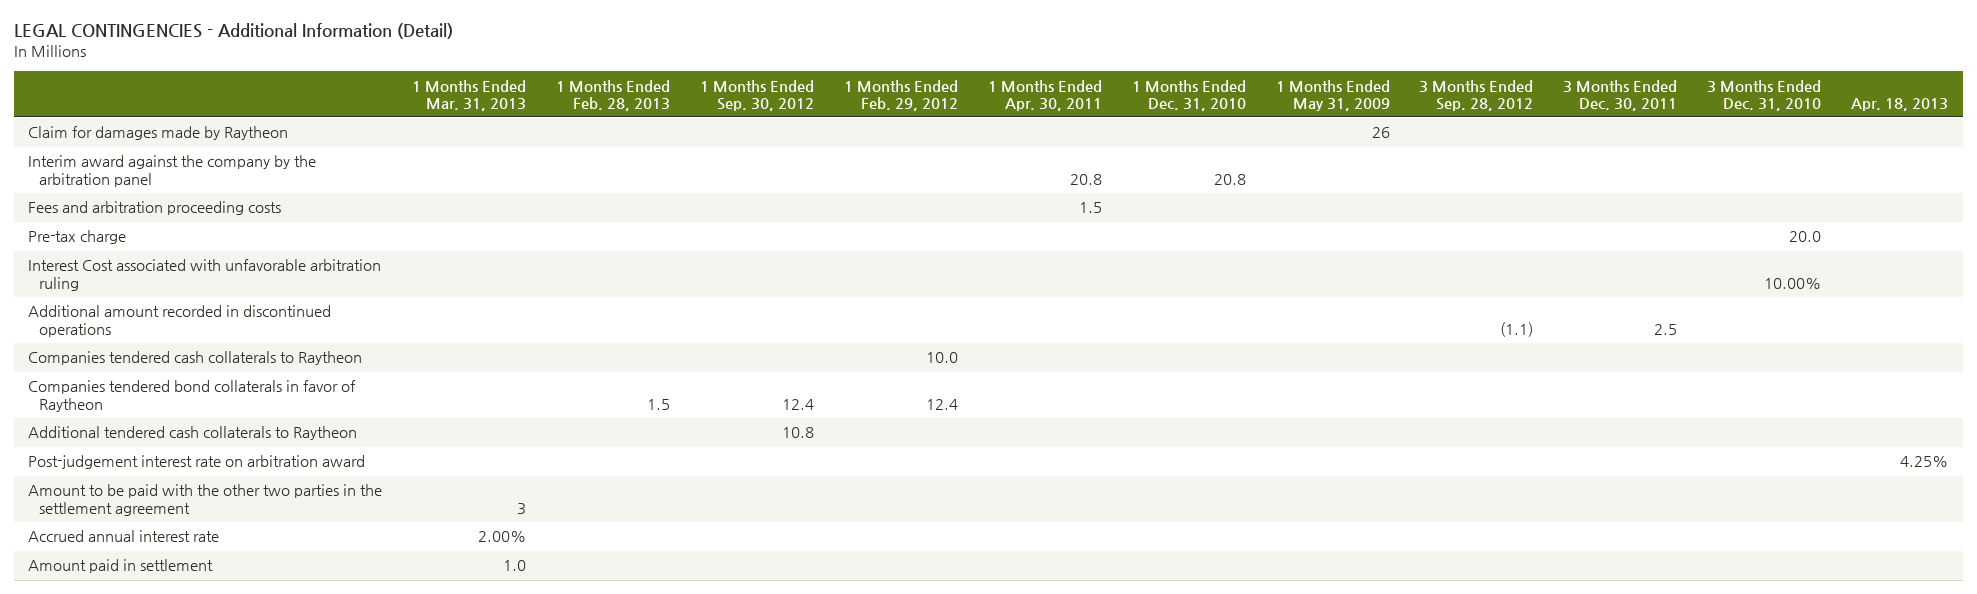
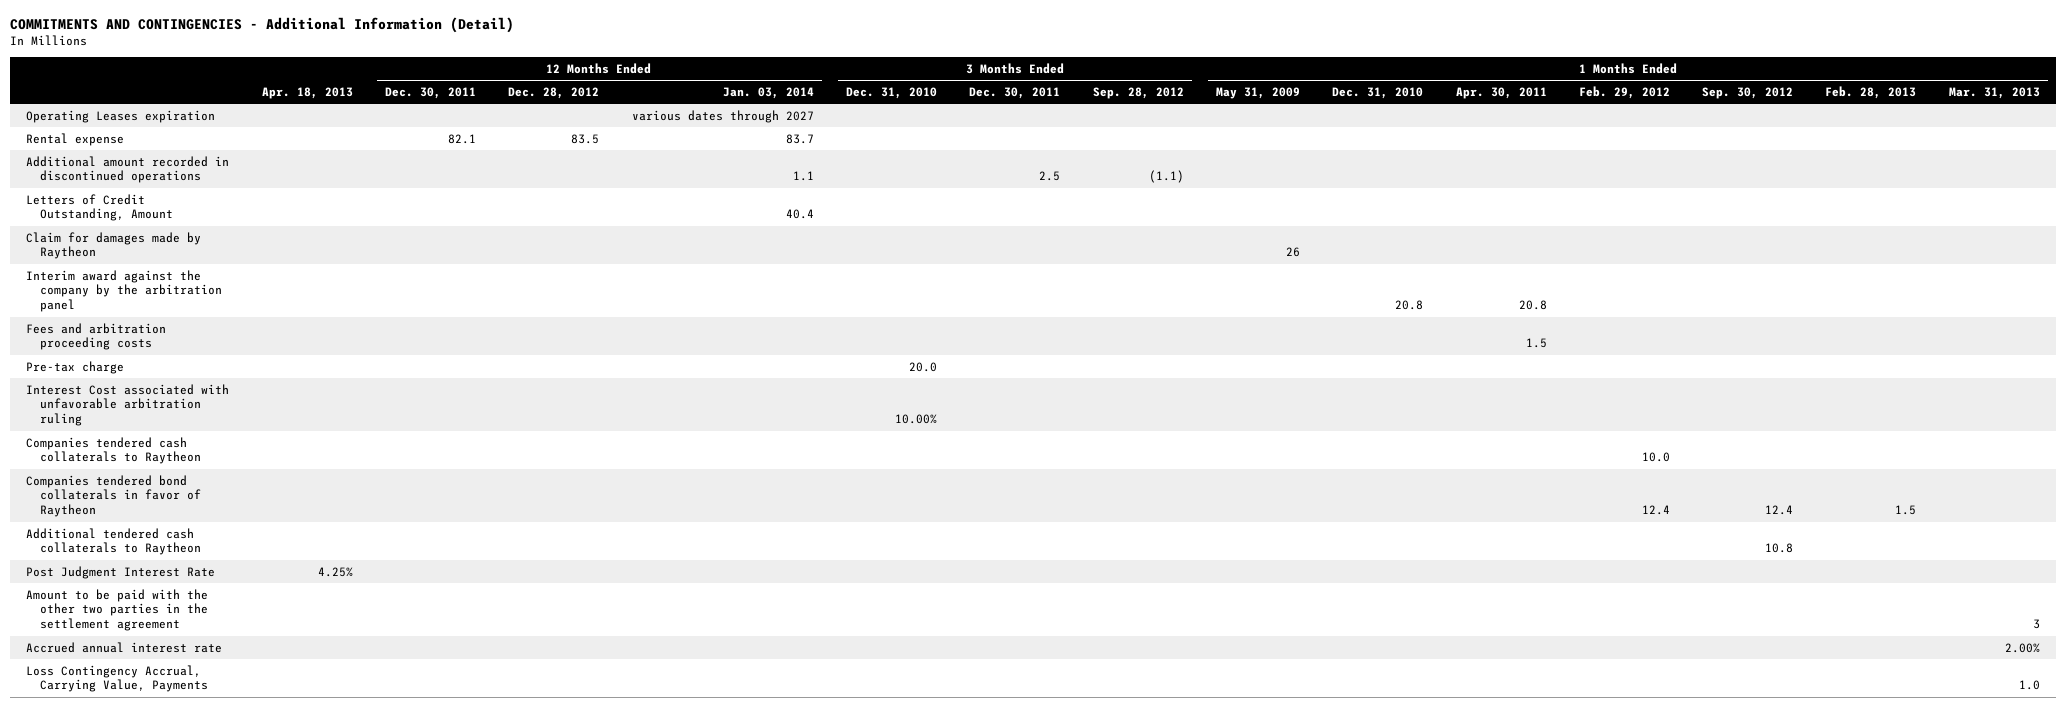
- LEGAL CONTINGENCIES - Additional Information (Detail)
+ COMMITMENTS AND CONTINGENCIES - Additional Information (Detail)
- | 1 Months Ended Mar. 31, 2013 | 1 Months Ended Feb. 28, 2013 | 1 Months Ended Sep. 30, 2012 | 1 Months Ended Feb. 29, 2012 | 1 Months Ended Apr. 30, 2011 | 1 Months Ended Dec. 31, 2010 | 1 Months Ended May 31, 2009 | 3 Months Ended Sep. 28, 2012 | 3 Months Ended Dec. 30, 2011 | 3 Months Ended Dec. 31, 2010 | Apr. 18, 2013
+ | Apr. 18, 2013 | 12 Months Ended Dec. 30, 2011 | 12 Months Ended Dec. 28, 2012 | 12 Months Ended Jan. 03, 2014 | 3 Months Ended Dec. 31, 2010 | 3 Months Ended Dec. 30, 2011 | 3 Months Ended Sep. 28, 2012 | 1 Months Ended May 31, 2009 | 1 Months Ended Dec. 31, 2010 | 1 Months Ended Apr. 30, 2011 | 1 Months Ended Feb. 29, 2012 | 1 Months Ended Sep. 30, 2012 | 1 Months Ended Feb. 28, 2013 | 1 Months Ended Mar. 31, 2013
+ Operating Leases expiration | | | | various dates through 2027 | | | | | | | | | |
+ Rental expense | | 82.1 | 83.5 | 83.7 | | | | | | | | | |
moved up: Additional amount recorded in discontinued operations | | | | 1.1 | | 2.5 | (1.1) | | | | | | |
+ Letters of Credit Outstanding, Amount | | | | 40.4 | | | | | | | | | |
- Post-judgement interest rate on arbitration award | | | | | | | | | | | 4.25%
+ Post Judgment Interest Rate | 4.25% | | | | | | | | | | | | |
- Amount paid in settlement | 1.0 | | | | | | | | | |
+ Loss Contingency Accrual, Carrying Value, Payments | | | | | | | | | | | | | | 1.0

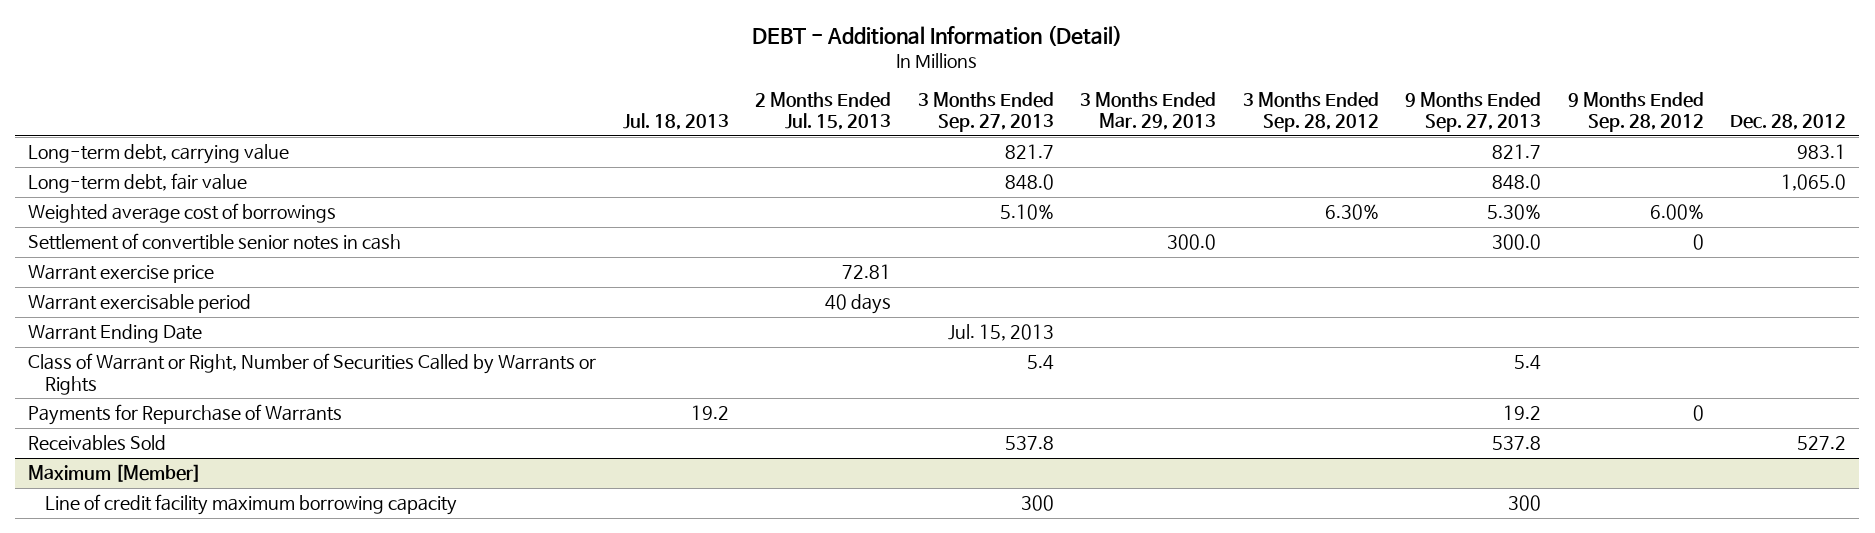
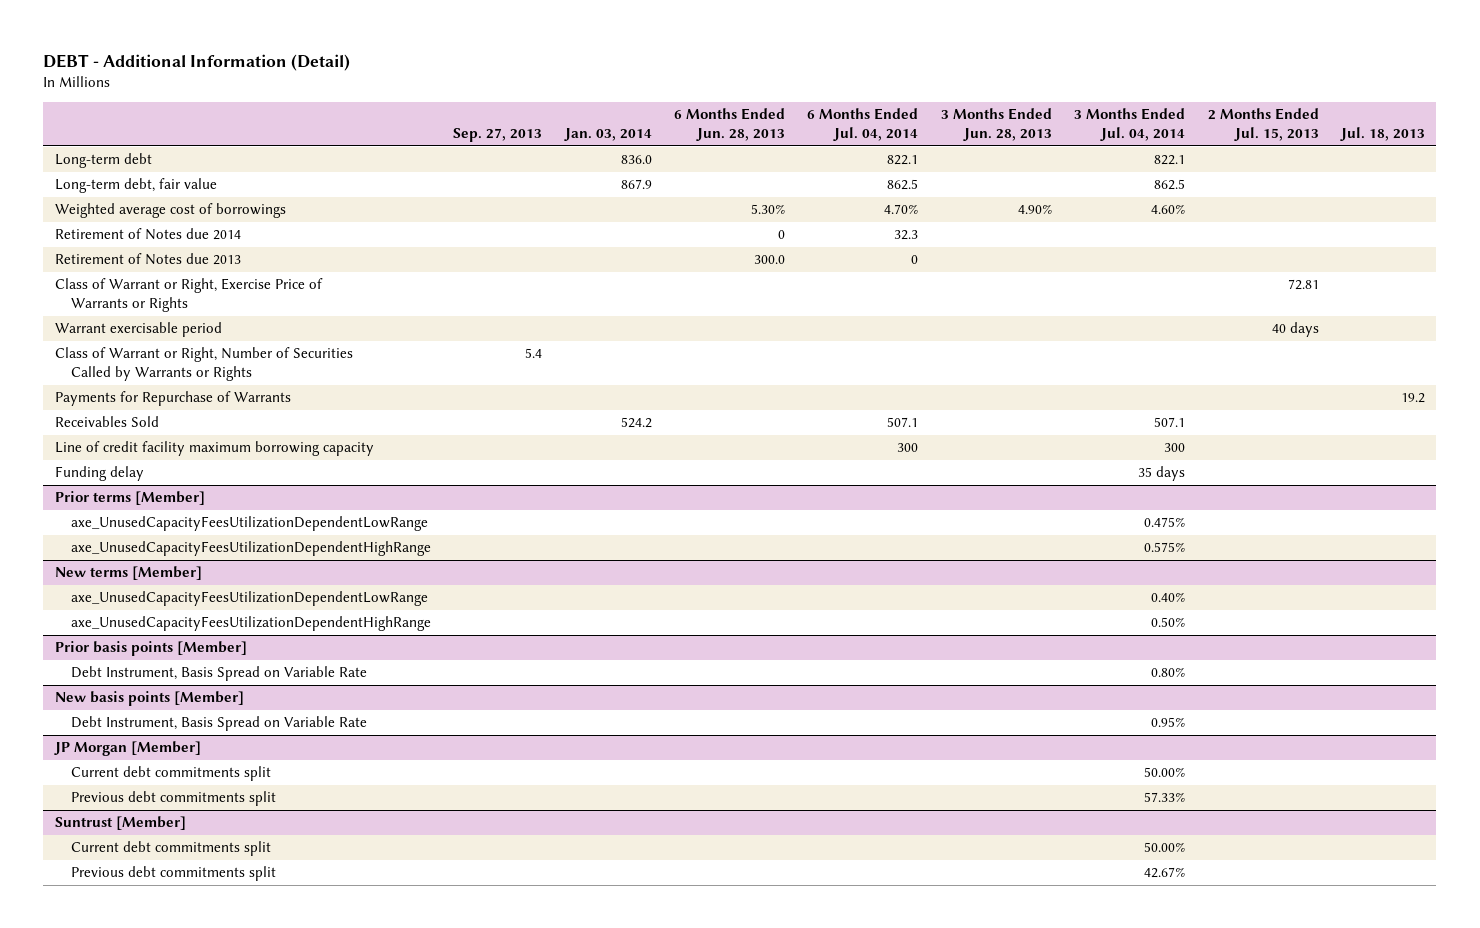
- | Jul. 18, 2013 | 2 Months Ended Jul. 15, 2013 | 3 Months Ended Sep. 27, 2013 | 3 Months Ended Mar. 29, 2013 | 3 Months Ended Sep. 28, 2012 | 9 Months Ended Sep. 27, 2013 | 9 Months Ended Sep. 28, 2012 | Dec. 28, 2012
+ | Sep. 27, 2013 | Jan. 03, 2014 | 6 Months Ended Jun. 28, 2013 | 6 Months Ended Jul. 04, 2014 | 3 Months Ended Jun. 28, 2013 | 3 Months Ended Jul. 04, 2014 | 2 Months Ended Jul. 15, 2013 | Jul. 18, 2013
- Long-term debt, carrying value | | | 821.7 | | | 821.7 | | 983.1
+ Long-term debt | | 836.0 | | 822.1 | | 822.1 | |
- Settlement of convertible senior notes in cash | | | | 300.0 | | 300.0 | 0 |
- Warrant exercise price | | 72.81 | | | | | |
+ Retirement of Notes due 2014 | | | 0 | 32.3 | | | |
+ Retirement of Notes due 2013 | | | 300.0 | 0 | | | |
+ Class of Warrant or Right, Exercise Price of Warrants or Rights | | | | | | | 72.81 |
- Warrant Ending Date | | | Jul. 15, 2013 | | | | |
- Maximum [Member]
- Line of credit facility maximum borrowing capacity | | | 300 | | | 300 | |
+ Line of credit facility maximum borrowing capacity | | | | 300 | | 300 | |
+ Funding delay | | | | | | 35 days | |
+ Prior terms [Member]
+ axe_UnusedCapacityFeesUtilizationDependentLowRange | | | | | | 0.475% | |
+ axe_UnusedCapacityFeesUtilizationDependentHighRange | | | | | | 0.575% | |
+ New terms [Member]
+ axe_UnusedCapacityFeesUtilizationDependentLowRange | | | | | | 0.40% | |
+ axe_UnusedCapacityFeesUtilizationDependentHighRange | | | | | | 0.50% | |
+ Prior basis points [Member]
+ Debt Instrument, Basis Spread on Variable Rate | | | | | | 0.80% | |
+ New basis points [Member]
+ Debt Instrument, Basis Spread on Variable Rate | | | | | | 0.95% | |
+ JP Morgan [Member]
+ Current debt commitments split | | | | | | 50.00% | |
+ Previous debt commitments split | | | | | | 57.33% | |
+ Suntrust [Member]
+ Current debt commitments split | | | | | | 50.00% | |
+ Previous debt commitments split | | | | | | 42.67% | |

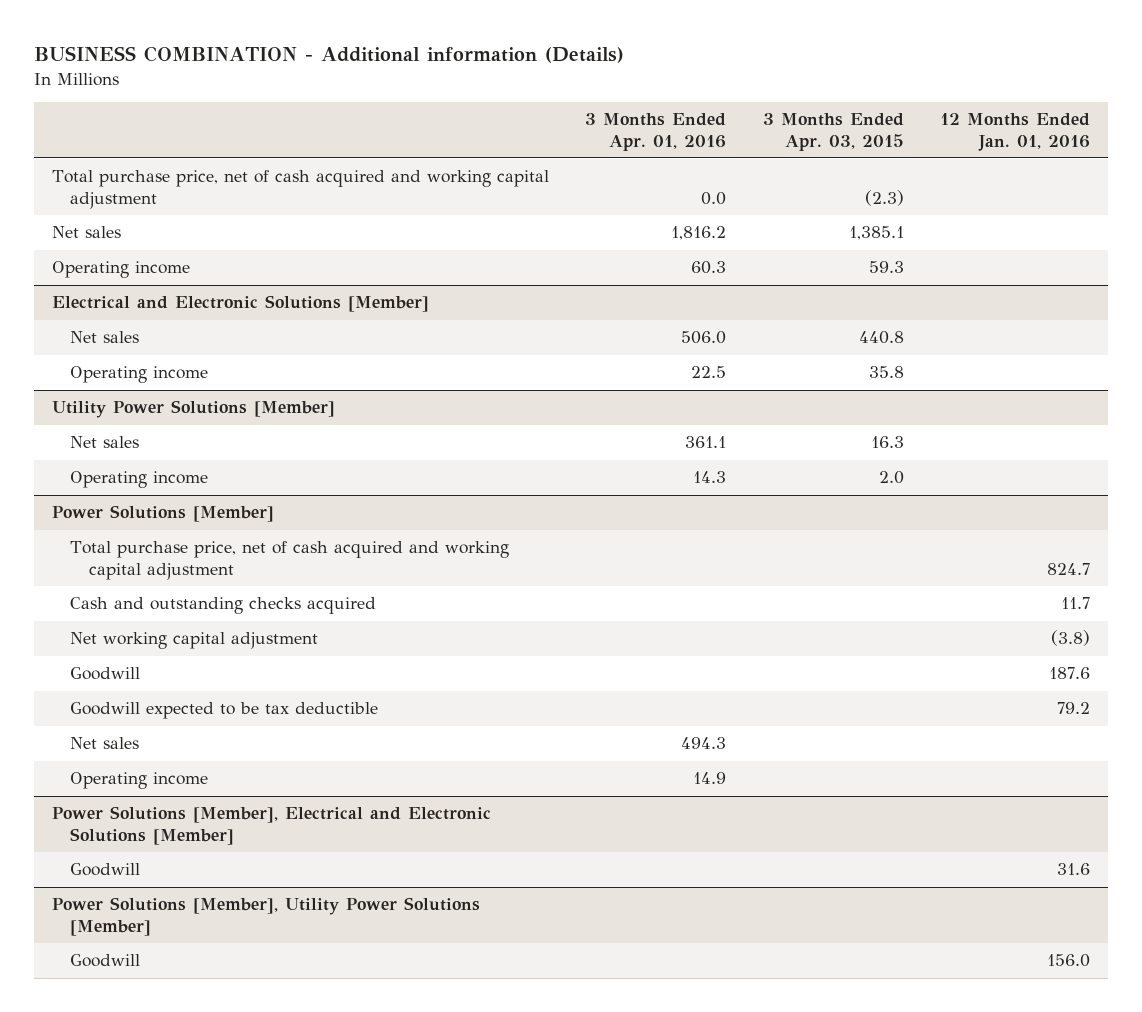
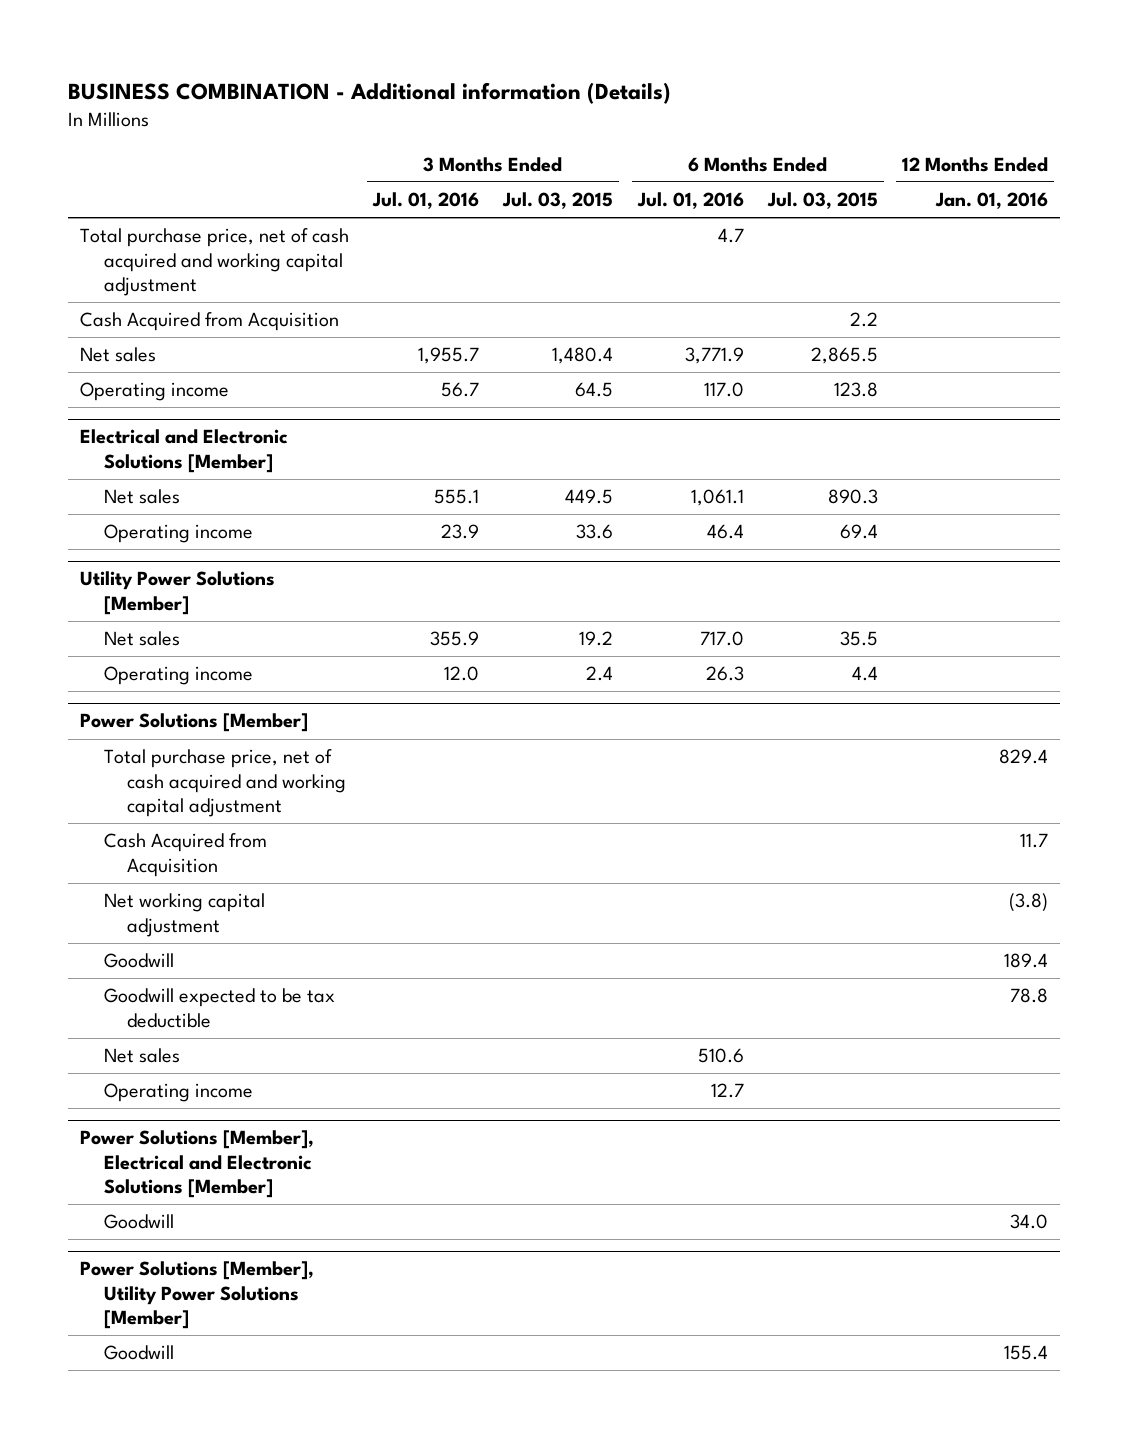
- | 3 Months Ended Apr. 01, 2016 | 3 Months Ended Apr. 03, 2015 | 12 Months Ended Jan. 01, 2016
+ | 3 Months Ended Jul. 01, 2016 | 3 Months Ended Jul. 03, 2015 | 6 Months Ended Jul. 01, 2016 | 6 Months Ended Jul. 03, 2015 | 12 Months Ended Jan. 01, 2016
+ Cash Acquired from Acquisition | | | | 2.2 |
@ Power Solutions [Member]
- Total purchase price, net of cash acquired and working capital adjustment | | | 824.7
- Cash and outstanding checks acquired | | | 11.7
+ Total purchase price, net of cash acquired and working capital adjustment | | | | | 829.4
+ Cash Acquired from Acquisition | | | | | 11.7
- Goodwill | | | 187.6
- Goodwill expected to be tax deductible | | | 79.2
+ Goodwill | | | | | 189.4
+ Goodwill expected to be tax deductible | | | | | 78.8
@ Power Solutions [Member], Electrical and Electronic Solutions [Member]
- Goodwill | | | 31.6
+ Goodwill | | | | | 34.0
@ Power Solutions [Member], Utility Power Solutions [Member]
- Goodwill | | | 156.0
+ Goodwill | | | | | 155.4

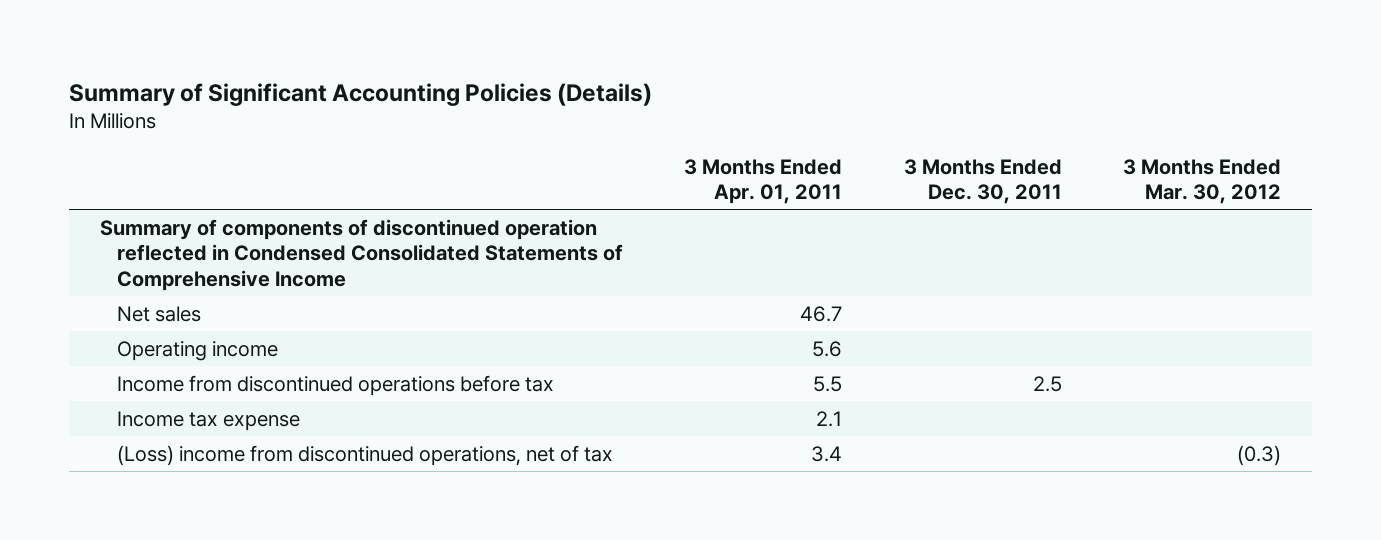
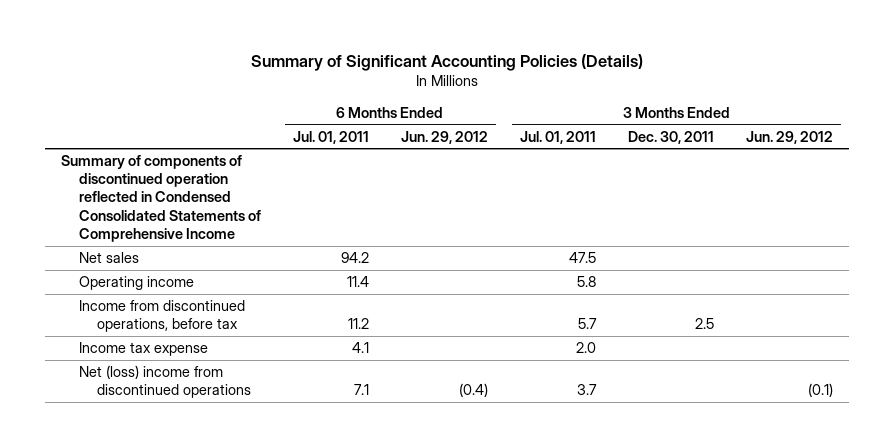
- | 3 Months Ended Apr. 01, 2011 | 3 Months Ended Dec. 30, 2011 | 3 Months Ended Mar. 30, 2012
+ | 6 Months Ended Jul. 01, 2011 | 6 Months Ended Jun. 29, 2012 | 3 Months Ended Jul. 01, 2011 | 3 Months Ended Dec. 30, 2011 | 3 Months Ended Jun. 29, 2012
- Income from discontinued operations before tax | 5.5 | 2.5 |
+ Income from discontinued operations, before tax | 11.2 | | 5.7 | 2.5 |
- (Loss) income from discontinued operations, net of tax | 3.4 | | (0.3)
+ Net (loss) income from discontinued operations | 7.1 | (0.4) | 3.7 | | (0.1)

